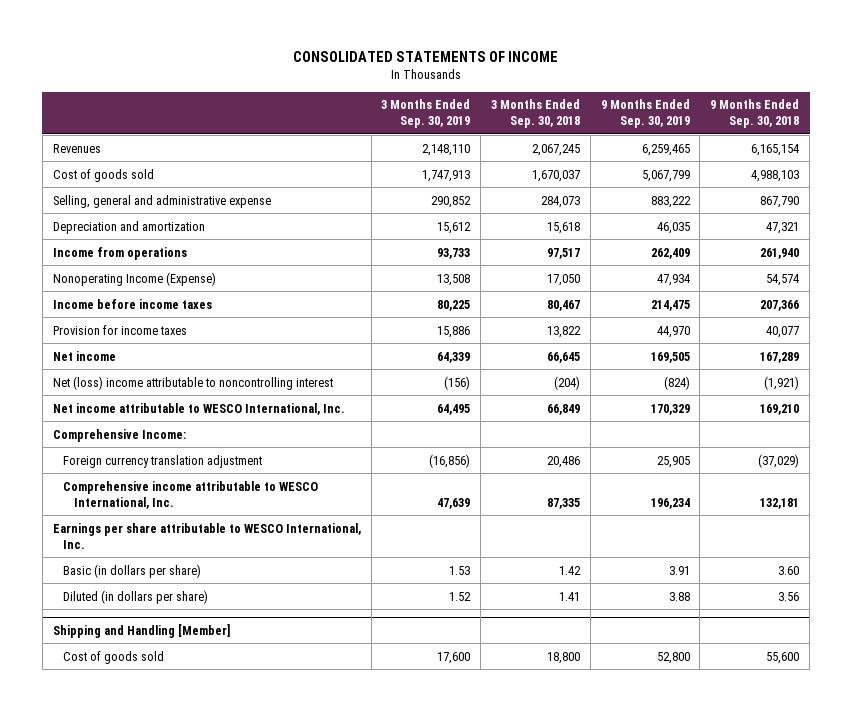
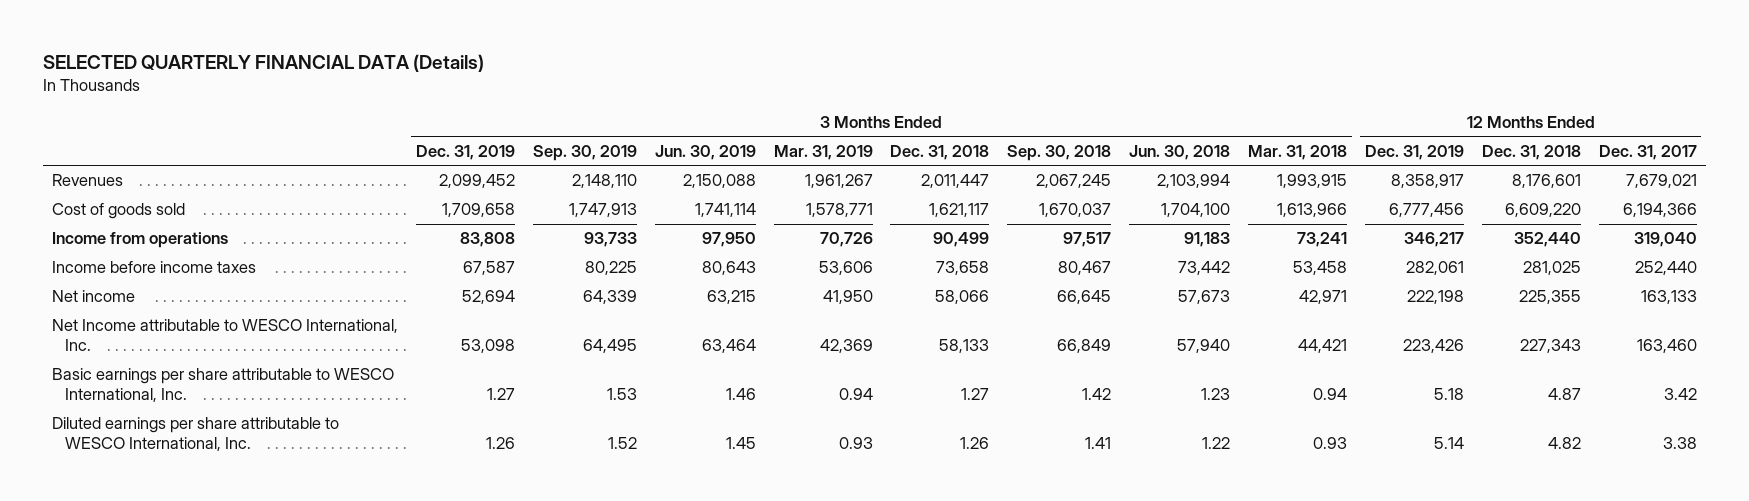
- CONSOLIDATED STATEMENTS OF INCOME
+ SELECTED QUARTERLY FINANCIAL DATA (Details)
- | 3 Months Ended Sep. 30, 2019 | 3 Months Ended Sep. 30, 2018 | 9 Months Ended Sep. 30, 2019 | 9 Months Ended Sep. 30, 2018
+ | 3 Months Ended Dec. 31, 2019 | 3 Months Ended Sep. 30, 2019 | 3 Months Ended Jun. 30, 2019 | 3 Months Ended Mar. 31, 2019 | 3 Months Ended Dec. 31, 2018 | 3 Months Ended Sep. 30, 2018 | 3 Months Ended Jun. 30, 2018 | 3 Months Ended Mar. 31, 2018 | 12 Months Ended Dec. 31, 2019 | 12 Months Ended Dec. 31, 2018 | 12 Months Ended Dec. 31, 2017
- Selling, general and administrative expense | 290,852 | 284,073 | 883,222 | 867,790
- Depreciation and amortization | 15,612 | 15,618 | 46,035 | 47,321
- Nonoperating Income (Expense) | 13,508 | 17,050 | 47,934 | 54,574
- Provision for income taxes | 15,886 | 13,822 | 44,970 | 40,077
- Net (loss) income attributable to noncontrolling interest | (156) | (204) | (824) | (1,921)
- Net income attributable to WESCO International, Inc. | 64,495 | 66,849 | 170,329 | 169,210
- Comprehensive Income:
- Foreign currency translation adjustment | (16,856) | 20,486 | 25,905 | (37,029)
- Comprehensive income attributable to WESCO International, Inc. | 47,639 | 87,335 | 196,234 | 132,181
- Earnings per share attributable to WESCO International, Inc.
- Basic (in dollars per share) | 1.53 | 1.42 | 3.91 | 3.60
- Diluted (in dollars per share) | 1.52 | 1.41 | 3.88 | 3.56
- Shipping and Handling [Member]
- Cost of goods sold | 17,600 | 18,800 | 52,800 | 55,600
+ Net Income attributable to WESCO International, Inc. | 53,098 | 64,495 | 63,464 | 42,369 | 58,133 | 66,849 | 57,940 | 44,421 | 223,426 | 227,343 | 163,460
+ Basic earnings per share attributable to WESCO International, Inc. | 1.27 | 1.53 | 1.46 | 0.94 | 1.27 | 1.42 | 1.23 | 0.94 | 5.18 | 4.87 | 3.42
+ Diluted earnings per share attributable to WESCO International, Inc. | 1.26 | 1.52 | 1.45 | 0.93 | 1.26 | 1.41 | 1.22 | 0.93 | 5.14 | 4.82 | 3.38

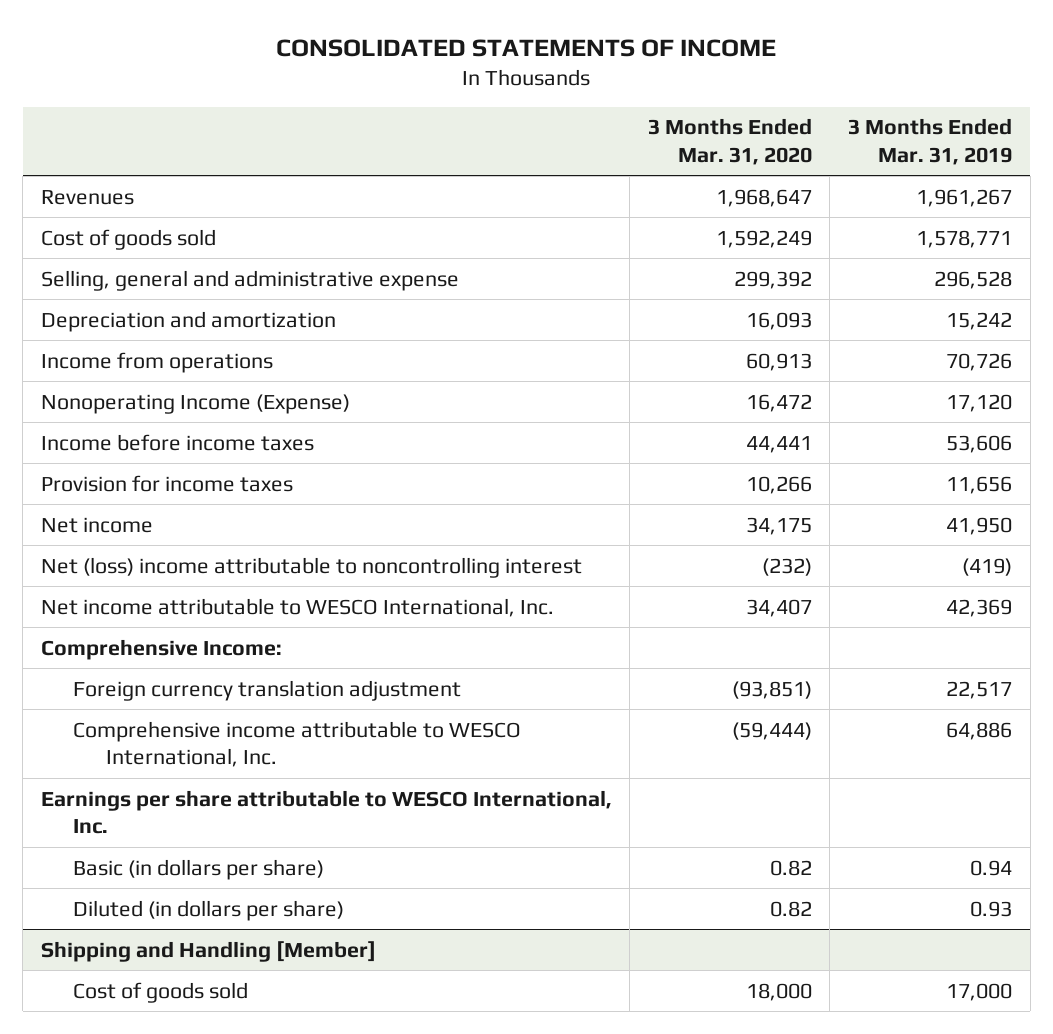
- SELECTED QUARTERLY FINANCIAL DATA (Details)
+ CONSOLIDATED STATEMENTS OF INCOME
- | 3 Months Ended Dec. 31, 2019 | 3 Months Ended Sep. 30, 2019 | 3 Months Ended Jun. 30, 2019 | 3 Months Ended Mar. 31, 2019 | 3 Months Ended Dec. 31, 2018 | 3 Months Ended Sep. 30, 2018 | 3 Months Ended Jun. 30, 2018 | 3 Months Ended Mar. 31, 2018 | 12 Months Ended Dec. 31, 2019 | 12 Months Ended Dec. 31, 2018 | 12 Months Ended Dec. 31, 2017
+ | 3 Months Ended Mar. 31, 2020 | 3 Months Ended Mar. 31, 2019
+ Selling, general and administrative expense | 299,392 | 296,528
+ Depreciation and amortization | 16,093 | 15,242
+ Nonoperating Income (Expense) | 16,472 | 17,120
+ Provision for income taxes | 10,266 | 11,656
- Net Income attributable to WESCO International, Inc. | 53,098 | 64,495 | 63,464 | 42,369 | 58,133 | 66,849 | 57,940 | 44,421 | 223,426 | 227,343 | 163,460
- Basic earnings per share attributable to WESCO International, Inc. | 1.27 | 1.53 | 1.46 | 0.94 | 1.27 | 1.42 | 1.23 | 0.94 | 5.18 | 4.87 | 3.42
- Diluted earnings per share attributable to WESCO International, Inc. | 1.26 | 1.52 | 1.45 | 0.93 | 1.26 | 1.41 | 1.22 | 0.93 | 5.14 | 4.82 | 3.38
+ Net (loss) income attributable to noncontrolling interest | (232) | (419)
+ Net income attributable to WESCO International, Inc. | 34,407 | 42,369
+ Comprehensive Income:
+ Foreign currency translation adjustment | (93,851) | 22,517
+ Comprehensive income attributable to WESCO International, Inc. | (59,444) | 64,886
+ Earnings per share attributable to WESCO International, Inc.
+ Basic (in dollars per share) | 0.82 | 0.94
+ Diluted (in dollars per share) | 0.82 | 0.93
+ Shipping and Handling [Member]
+ Cost of goods sold | 18,000 | 17,000

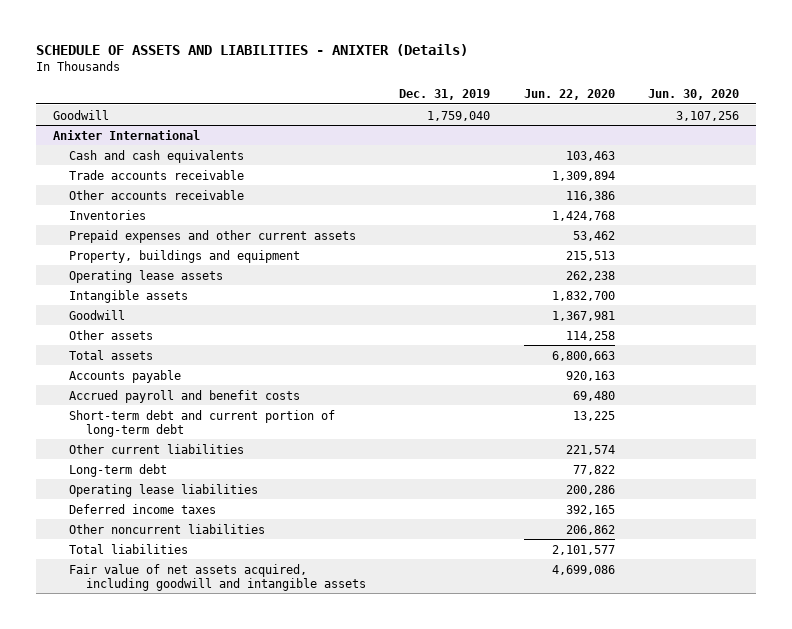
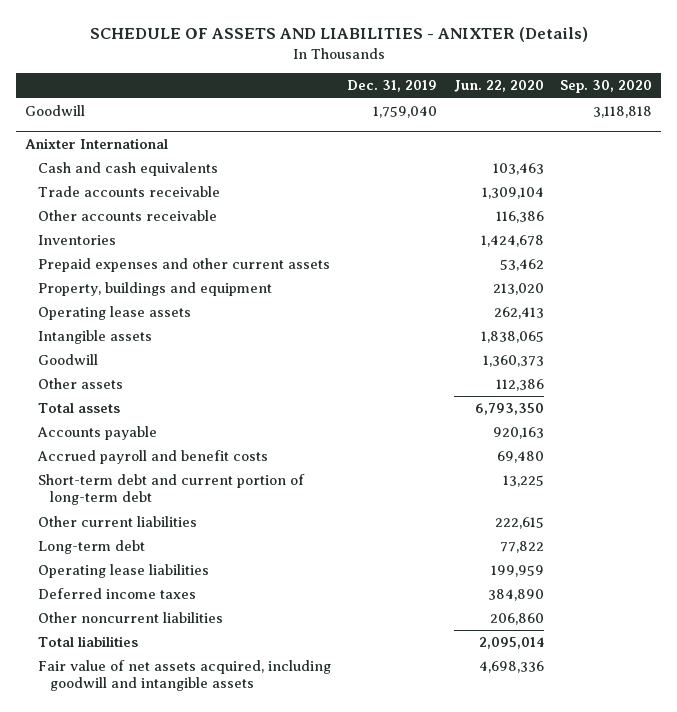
- | Dec. 31, 2019 | Jun. 22, 2020 | Jun. 30, 2020
+ | Dec. 31, 2019 | Jun. 22, 2020 | Sep. 30, 2020
@ Anixter International
- Trade accounts receivable | | 1,309,894 |
+ Trade accounts receivable | | 1,309,104 |
- Inventories | | 1,424,768 |
+ Inventories | | 1,424,678 |
- Property, buildings and equipment | | 215,513 |
- Operating lease assets | | 262,238 |
- Intangible assets | | 1,832,700 |
- Goodwill | | 1,367,981 |
- Other assets | | 114,258 |
- Total assets | | 6,800,663 |
+ Property, buildings and equipment | | 213,020 |
+ Operating lease assets | | 262,413 |
+ Intangible assets | | 1,838,065 |
+ Goodwill | | 1,360,373 |
+ Other assets | | 112,386 |
+ Total assets | | 6,793,350 |
- Other current liabilities | | 221,574 |
+ Other current liabilities | | 222,615 |
- Operating lease liabilities | | 200,286 |
- Deferred income taxes | | 392,165 |
- Other noncurrent liabilities | | 206,862 |
- Total liabilities | | 2,101,577 |
- Fair value of net assets acquired, including goodwill and intangible assets | | 4,699,086 |
+ Operating lease liabilities | | 199,959 |
+ Deferred income taxes | | 384,890 |
+ Other noncurrent liabilities | | 206,860 |
+ Total liabilities | | 2,095,014 |
+ Fair value of net assets acquired, including goodwill and intangible assets | | 4,698,336 |

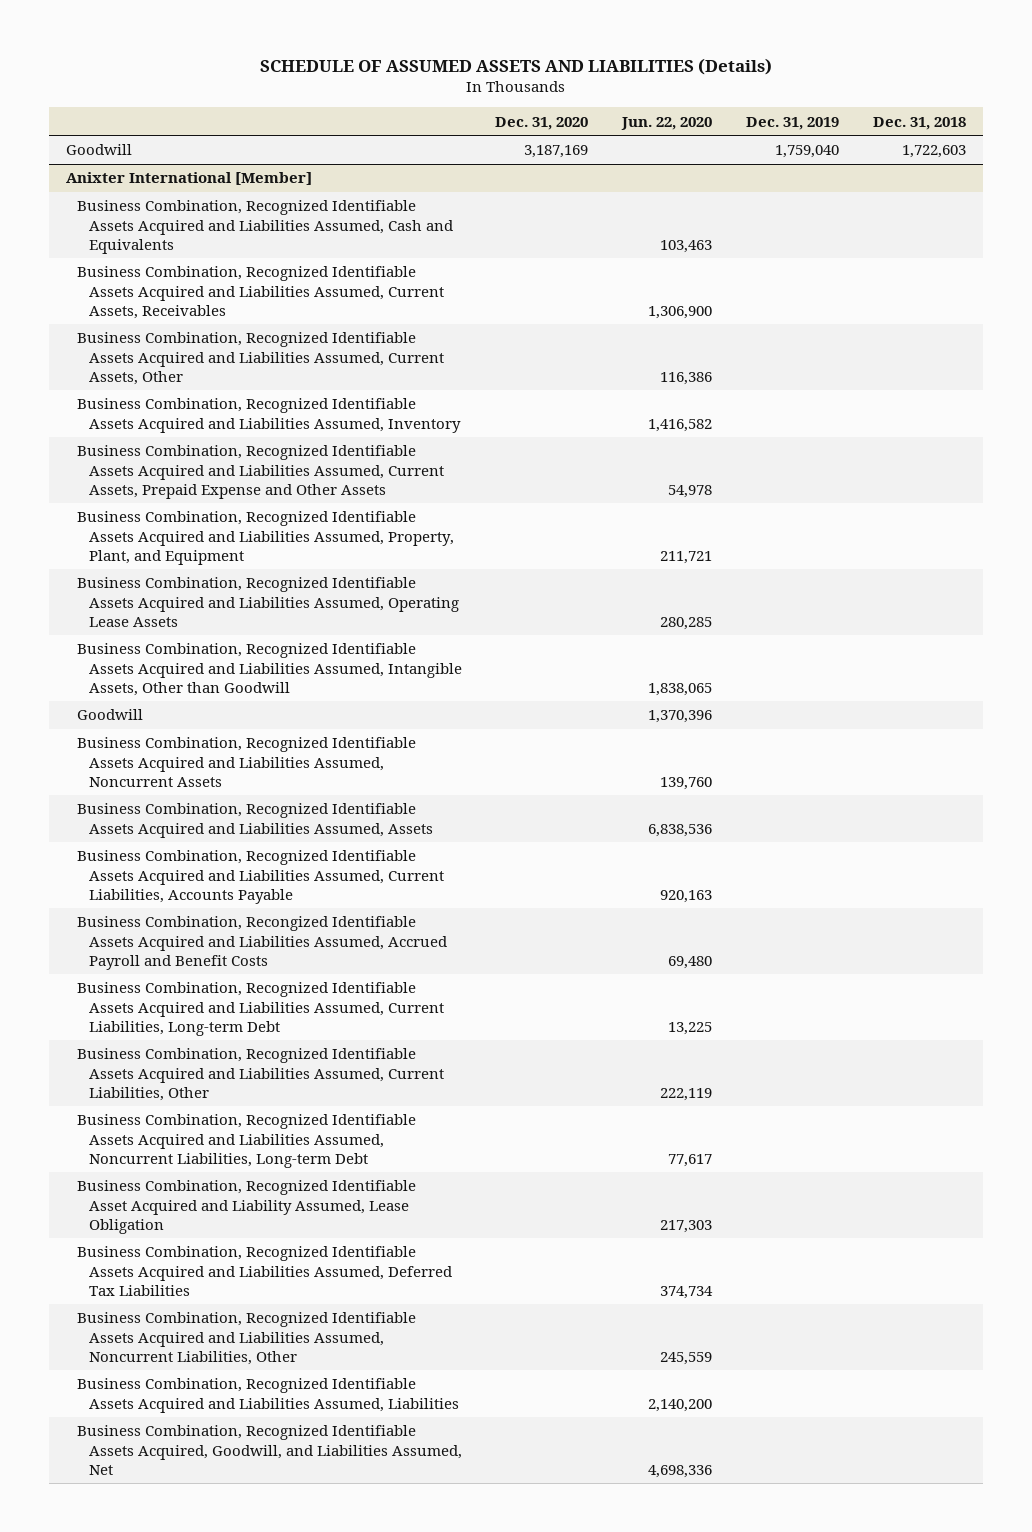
- SCHEDULE OF ASSETS AND LIABILITIES - ANIXTER (Details)
+ SCHEDULE OF ASSUMED ASSETS AND LIABILITIES (Details)
- | Dec. 31, 2019 | Jun. 22, 2020 | Sep. 30, 2020
+ | Dec. 31, 2020 | Jun. 22, 2020 | Dec. 31, 2019 | Dec. 31, 2018
- Anixter International
- Cash and cash equivalents | | 103,463 |
- Trade accounts receivable | | 1,309,104 |
- Other accounts receivable | | 116,386 |
- Inventories | | 1,424,678 |
- Prepaid expenses and other current assets | | 53,462 |
- Property, buildings and equipment | | 213,020 |
- Operating lease assets | | 262,413 |
- Intangible assets | | 1,838,065 |
- Goodwill | | 1,360,373 |
- Other assets | | 112,386 |
- Total assets | | 6,793,350 |
- Accounts payable | | 920,163 |
- Accrued payroll and benefit costs | | 69,480 |
- Short-term debt and current portion of long-term debt | | 13,225 |
- Other current liabilities | | 222,615 |
- Long-term debt | | 77,822 |
- Operating lease liabilities | | 199,959 |
- Deferred income taxes | | 384,890 |
- Other noncurrent liabilities | | 206,860 |
- Total liabilities | | 2,095,014 |
- Fair value of net assets acquired, including goodwill and intangible assets | | 4,698,336 |
+ Anixter International [Member]
+ Business Combination, Recognized Identifiable Assets Acquired and Liabilities Assumed, Cash and Equivalents | | 103,463 | |
+ Business Combination, Recognized Identifiable Assets Acquired and Liabilities Assumed, Current Assets, Receivables | | 1,306,900 | |
+ Business Combination, Recognized Identifiable Assets Acquired and Liabilities Assumed, Current Assets, Other | | 116,386 | |
+ Business Combination, Recognized Identifiable Assets Acquired and Liabilities Assumed, Inventory | | 1,416,582 | |
+ Business Combination, Recognized Identifiable Assets Acquired and Liabilities Assumed, Current Assets, Prepaid Expense and Other Assets | | 54,978 | |
+ Business Combination, Recognized Identifiable Assets Acquired and Liabilities Assumed, Property, Plant, and Equipment | | 211,721 | |
+ Business Combination, Recognized Identifiable Assets Acquired and Liabilities Assumed, Operating Lease Assets | | 280,285 | |
+ Business Combination, Recognized Identifiable Assets Acquired and Liabilities Assumed, Intangible Assets, Other than Goodwill | | 1,838,065 | |
+ Goodwill | | 1,370,396 | |
+ Business Combination, Recognized Identifiable Assets Acquired and Liabilities Assumed, Noncurrent Assets | | 139,760 | |
+ Business Combination, Recognized Identifiable Assets Acquired and Liabilities Assumed, Assets | | 6,838,536 | |
+ Business Combination, Recognized Identifiable Assets Acquired and Liabilities Assumed, Current Liabilities, Accounts Payable | | 920,163 | |
+ Business Combination, Recongized Identifiable Assets Acquired and Liabilities Assumed, Accrued Payroll and Benefit Costs | | 69,480 | |
+ Business Combination, Recognized Identifiable Assets Acquired and Liabilities Assumed, Current Liabilities, Long-term Debt | | 13,225 | |
+ Business Combination, Recognized Identifiable Assets Acquired and Liabilities Assumed, Current Liabilities, Other | | 222,119 | |
+ Business Combination, Recognized Identifiable Assets Acquired and Liabilities Assumed, Noncurrent Liabilities, Long-term Debt | | 77,617 | |
+ Business Combination, Recognized Identifiable Asset Acquired and Liability Assumed, Lease Obligation | | 217,303 | |
+ Business Combination, Recognized Identifiable Assets Acquired and Liabilities Assumed, Deferred Tax Liabilities | | 374,734 | |
+ Business Combination, Recognized Identifiable Assets Acquired and Liabilities Assumed, Noncurrent Liabilities, Other | | 245,559 | |
+ Business Combination, Recognized Identifiable Assets Acquired and Liabilities Assumed, Liabilities | | 2,140,200 | |
+ Business Combination, Recognized Identifiable Assets Acquired, Goodwill, and Liabilities Assumed, Net | | 4,698,336 | |

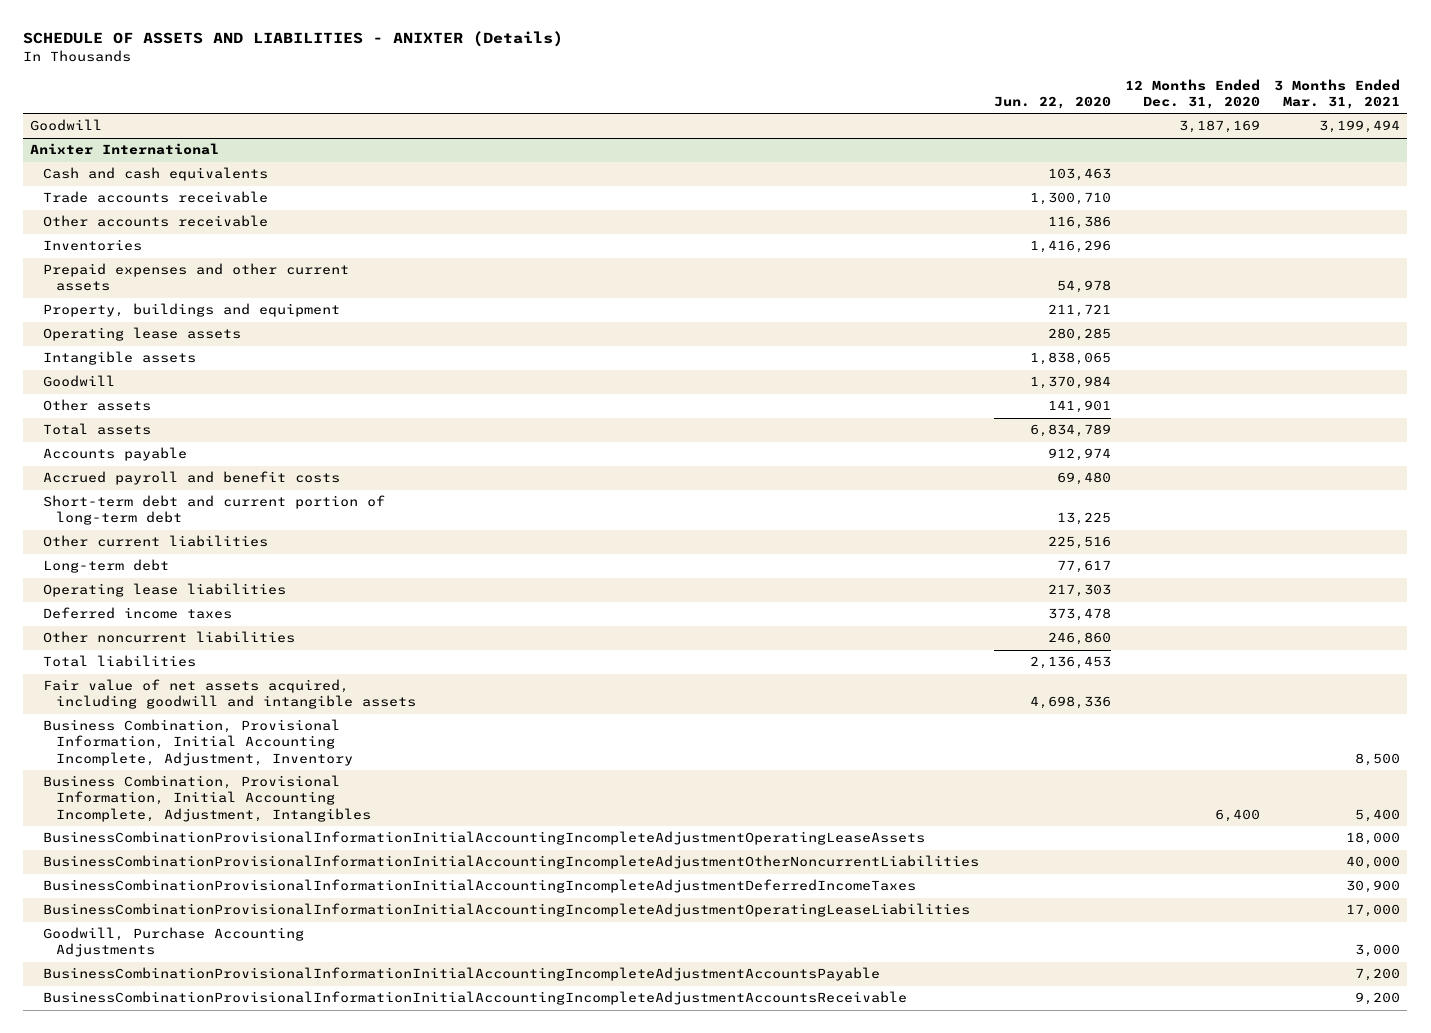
- SCHEDULE OF ASSUMED ASSETS AND LIABILITIES (Details)
+ SCHEDULE OF ASSETS AND LIABILITIES - ANIXTER (Details)
- | Dec. 31, 2020 | Jun. 22, 2020 | Dec. 31, 2019 | Dec. 31, 2018
+ | Jun. 22, 2020 | 12 Months Ended Dec. 31, 2020 | 3 Months Ended Mar. 31, 2021
- Anixter International [Member]
- Business Combination, Recognized Identifiable Assets Acquired and Liabilities Assumed, Cash and Equivalents | | 103,463 | |
- Business Combination, Recognized Identifiable Assets Acquired and Liabilities Assumed, Current Assets, Receivables | | 1,306,900 | |
- Business Combination, Recognized Identifiable Assets Acquired and Liabilities Assumed, Current Assets, Other | | 116,386 | |
- Business Combination, Recognized Identifiable Assets Acquired and Liabilities Assumed, Inventory | | 1,416,582 | |
- Business Combination, Recognized Identifiable Assets Acquired and Liabilities Assumed, Current Assets, Prepaid Expense and Other Assets | | 54,978 | |
- Business Combination, Recognized Identifiable Assets Acquired and Liabilities Assumed, Property, Plant, and Equipment | | 211,721 | |
- Business Combination, Recognized Identifiable Assets Acquired and Liabilities Assumed, Operating Lease Assets | | 280,285 | |
- Business Combination, Recognized Identifiable Assets Acquired and Liabilities Assumed, Intangible Assets, Other than Goodwill | | 1,838,065 | |
- Goodwill | | 1,370,396 | |
- Business Combination, Recognized Identifiable Assets Acquired and Liabilities Assumed, Noncurrent Assets | | 139,760 | |
- Business Combination, Recognized Identifiable Assets Acquired and Liabilities Assumed, Assets | | 6,838,536 | |
- Business Combination, Recognized Identifiable Assets Acquired and Liabilities Assumed, Current Liabilities, Accounts Payable | | 920,163 | |
- Business Combination, Recongized Identifiable Assets Acquired and Liabilities Assumed, Accrued Payroll and Benefit Costs | | 69,480 | |
- Business Combination, Recognized Identifiable Assets Acquired and Liabilities Assumed, Current Liabilities, Long-term Debt | | 13,225 | |
- Business Combination, Recognized Identifiable Assets Acquired and Liabilities Assumed, Current Liabilities, Other | | 222,119 | |
- Business Combination, Recognized Identifiable Assets Acquired and Liabilities Assumed, Noncurrent Liabilities, Long-term Debt | | 77,617 | |
- Business Combination, Recognized Identifiable Asset Acquired and Liability Assumed, Lease Obligation | | 217,303 | |
- Business Combination, Recognized Identifiable Assets Acquired and Liabilities Assumed, Deferred Tax Liabilities | | 374,734 | |
- Business Combination, Recognized Identifiable Assets Acquired and Liabilities Assumed, Noncurrent Liabilities, Other | | 245,559 | |
- Business Combination, Recognized Identifiable Assets Acquired and Liabilities Assumed, Liabilities | | 2,140,200 | |
- Business Combination, Recognized Identifiable Assets Acquired, Goodwill, and Liabilities Assumed, Net | | 4,698,336 | |
+ Anixter International
+ Cash and cash equivalents | 103,463 | |
+ Trade accounts receivable | 1,300,710 | |
+ Other accounts receivable | 116,386 | |
+ Inventories | 1,416,296 | |
+ Prepaid expenses and other current assets | 54,978 | |
+ Property, buildings and equipment | 211,721 | |
+ Operating lease assets | 280,285 | |
+ Intangible assets | 1,838,065 | |
+ Goodwill | 1,370,984 | |
+ Other assets | 141,901 | |
+ Total assets | 6,834,789 | |
+ Accounts payable | 912,974 | |
+ Accrued payroll and benefit costs | 69,480 | |
+ Short-term debt and current portion of long-term debt | 13,225 | |
+ Other current liabilities | 225,516 | |
+ Long-term debt | 77,617 | |
+ Operating lease liabilities | 217,303 | |
+ Deferred income taxes | 373,478 | |
+ Other noncurrent liabilities | 246,860 | |
+ Total liabilities | 2,136,453 | |
+ Fair value of net assets acquired, including goodwill and intangible assets | 4,698,336 | |
+ Business Combination, Provisional Information, Initial Accounting Incomplete, Adjustment, Inventory | | | 8,500
+ Business Combination, Provisional Information, Initial Accounting Incomplete, Adjustment, Intangibles | | 6,400 | 5,400
+ BusinessCombinationProvisionalInformationInitialAccountingIncompleteAdjustmentOperatingLeaseAssets | | | 18,000
+ BusinessCombinationProvisionalInformationInitialAccountingIncompleteAdjustmentOtherNoncurrentLiabilities | | | 40,000
+ BusinessCombinationProvisionalInformationInitialAccountingIncompleteAdjustmentDeferredIncomeTaxes | | | 30,900
+ BusinessCombinationProvisionalInformationInitialAccountingIncompleteAdjustmentOperatingLeaseLiabilities | | | 17,000
+ Goodwill, Purchase Accounting Adjustments | | | 3,000
+ BusinessCombinationProvisionalInformationInitialAccountingIncompleteAdjustmentAccountsPayable | | | 7,200
+ BusinessCombinationProvisionalInformationInitialAccountingIncompleteAdjustmentAccountsReceivable | | | 9,200

